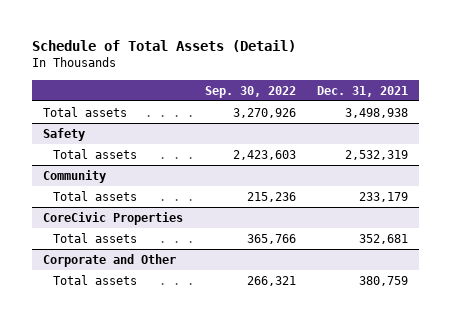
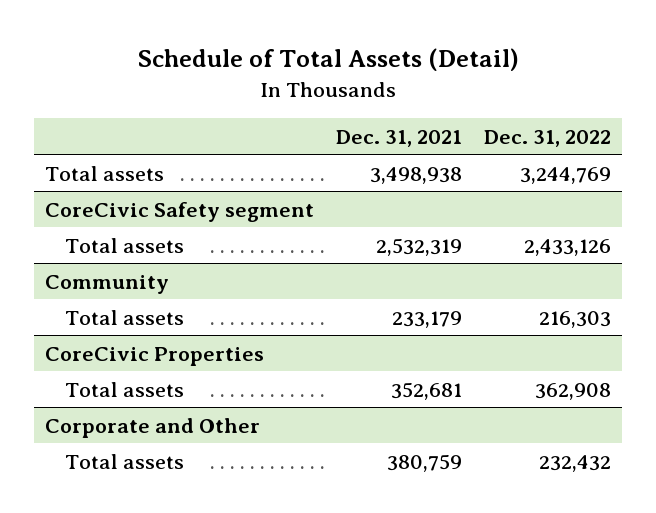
- | Sep. 30, 2022 | Dec. 31, 2021
+ | Dec. 31, 2021 | Dec. 31, 2022
- Safety
+ CoreCivic Safety segment

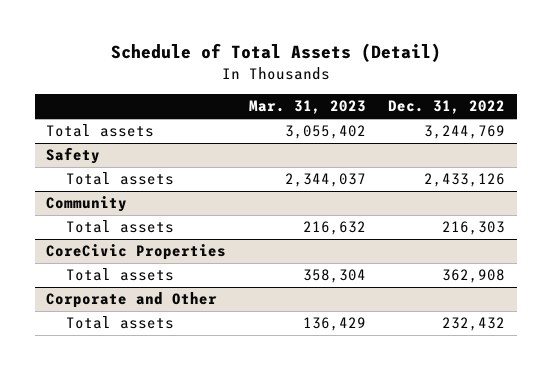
- | Dec. 31, 2021 | Dec. 31, 2022
+ | Mar. 31, 2023 | Dec. 31, 2022
- CoreCivic Safety segment
+ Safety

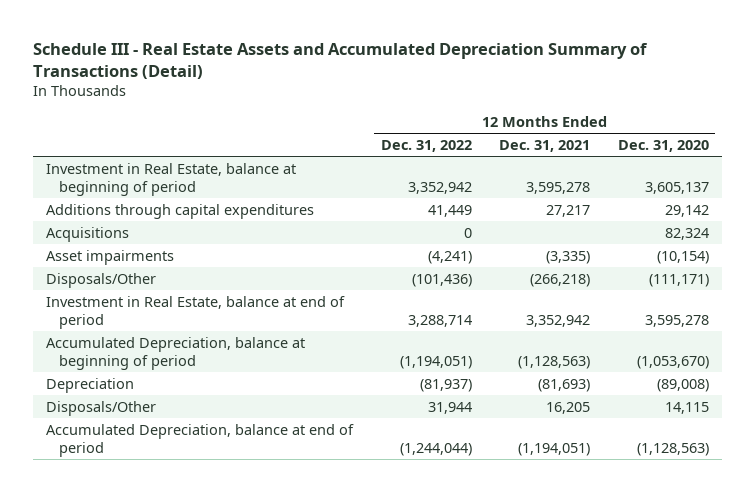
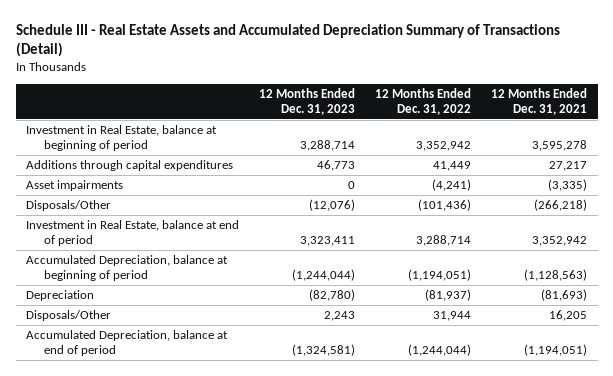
- | 12 Months Ended Dec. 31, 2022 | 12 Months Ended Dec. 31, 2021 | 12 Months Ended Dec. 31, 2020
+ | 12 Months Ended Dec. 31, 2023 | 12 Months Ended Dec. 31, 2022 | 12 Months Ended Dec. 31, 2021
- Acquisitions | 0 | | 82,324

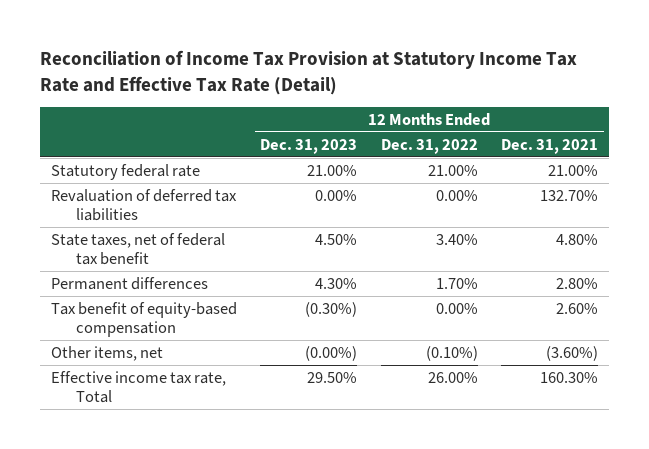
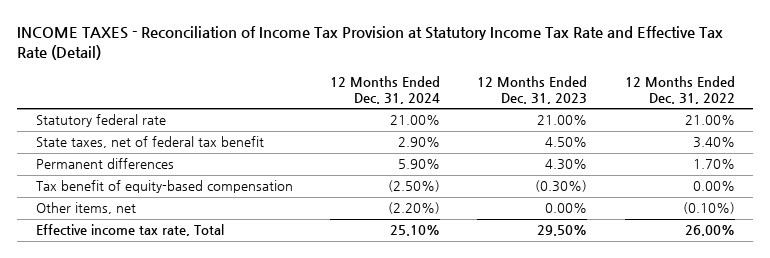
- Reconciliation of Income Tax Provision at Statutory Income Tax Rate and Effective Tax Rate (Detail)
+ INCOME TAXES - Reconciliation of Income Tax Provision at Statutory Income Tax Rate and Effective Tax Rate (Detail)
- | 12 Months Ended Dec. 31, 2023 | 12 Months Ended Dec. 31, 2022 | 12 Months Ended Dec. 31, 2021
+ | 12 Months Ended Dec. 31, 2024 | 12 Months Ended Dec. 31, 2023 | 12 Months Ended Dec. 31, 2022
- Revaluation of deferred tax liabilities | 0.00% | 0.00% | 132.70%
- Other items, net | (0.00%) | (0.10%) | (3.60%)
+ Other items, net | (2.20%) | 0.00% | (0.10%)

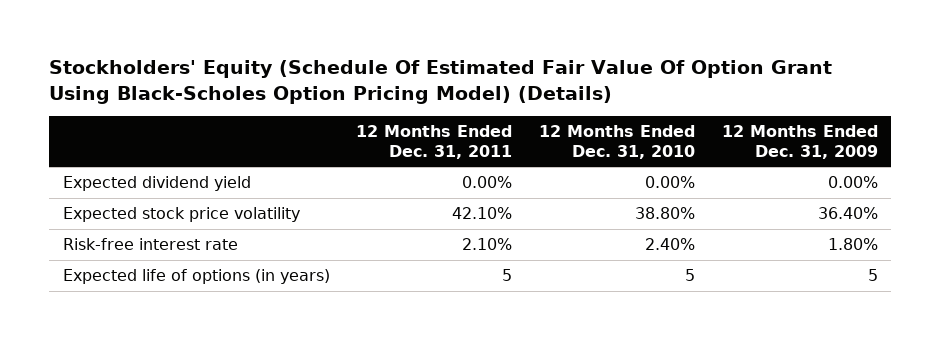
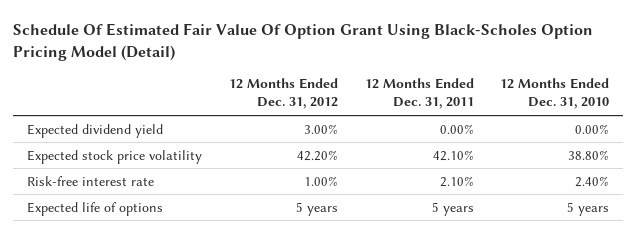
- Stockholders' Equity (Schedule Of Estimated Fair Value Of Option Grant Using Black-Scholes Option Pricing Model) (Details)
+ Schedule Of Estimated Fair Value Of Option Grant Using Black-Scholes Option Pricing Model (Detail)
- | 12 Months Ended Dec. 31, 2011 | 12 Months Ended Dec. 31, 2010 | 12 Months Ended Dec. 31, 2009
+ | 12 Months Ended Dec. 31, 2012 | 12 Months Ended Dec. 31, 2011 | 12 Months Ended Dec. 31, 2010
- Expected life of options (in years) | 5 | 5 | 5
+ Expected life of options | 5 years | 5 years | 5 years

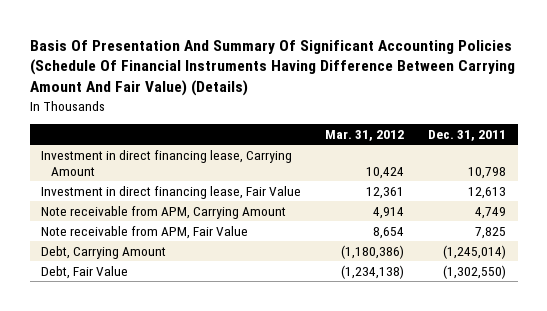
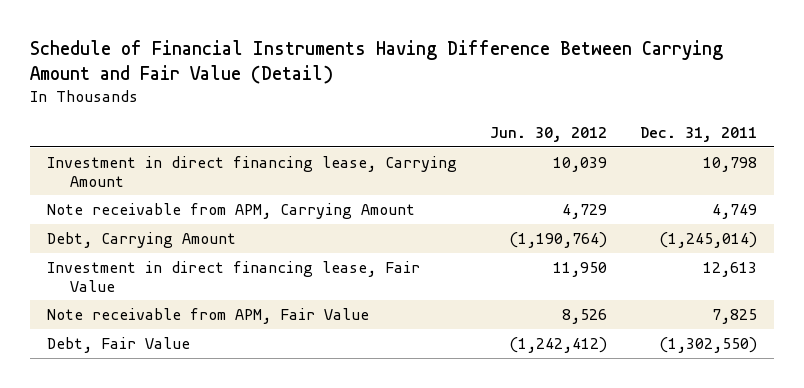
- Basis Of Presentation And Summary Of Significant Accounting Policies (Schedule Of Financial Instruments Having Difference Between Carrying Amount And Fair Value) (Details)
+ Schedule of Financial Instruments Having Difference Between Carrying Amount and Fair Value (Detail)
- | Mar. 31, 2012 | Dec. 31, 2011
+ | Jun. 30, 2012 | Dec. 31, 2011
moved down: Investment in direct financing lease, Fair Value | 11,950 | 12,613
moved down: Note receivable from APM, Fair Value | 8,526 | 7,825

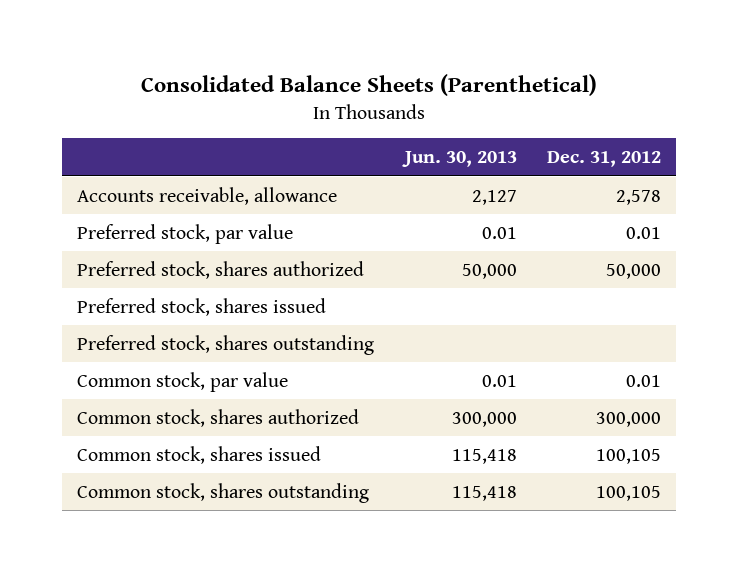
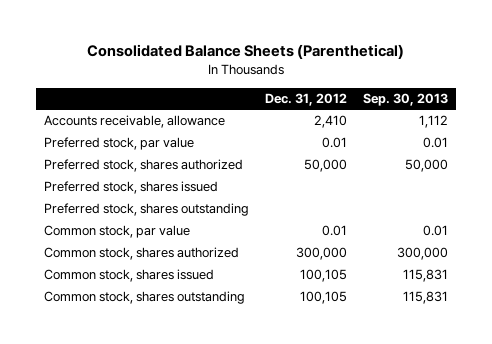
- | Jun. 30, 2013 | Dec. 31, 2012
+ | Dec. 31, 2012 | Sep. 30, 2013
- Accounts receivable, allowance | 2,127 | 2,578
+ Accounts receivable, allowance | 2,410 | 1,112

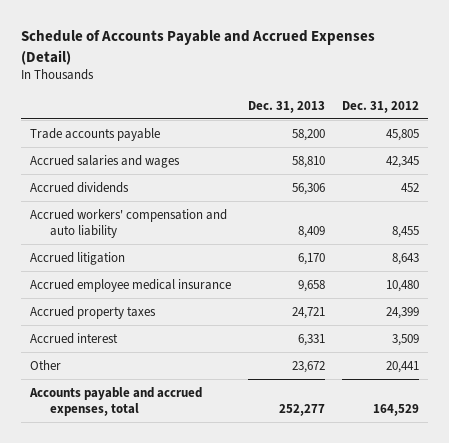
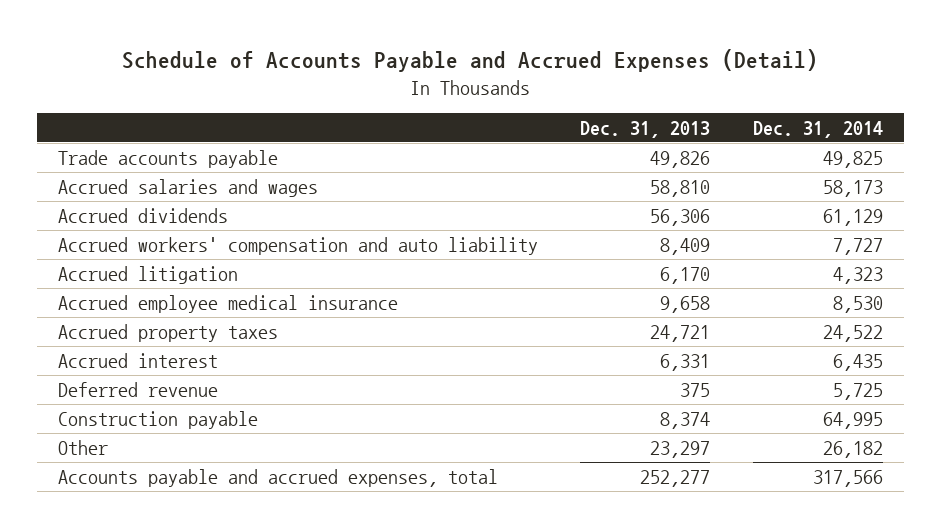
- | Dec. 31, 2013 | Dec. 31, 2012
+ | Dec. 31, 2013 | Dec. 31, 2014
- Trade accounts payable | 58,200 | 45,805
+ Trade accounts payable | 49,826 | 49,825
- Other | 23,672 | 20,441
+ Deferred revenue | 375 | 5,725
+ Construction payable | 8,374 | 64,995
+ Other | 23,297 | 26,182

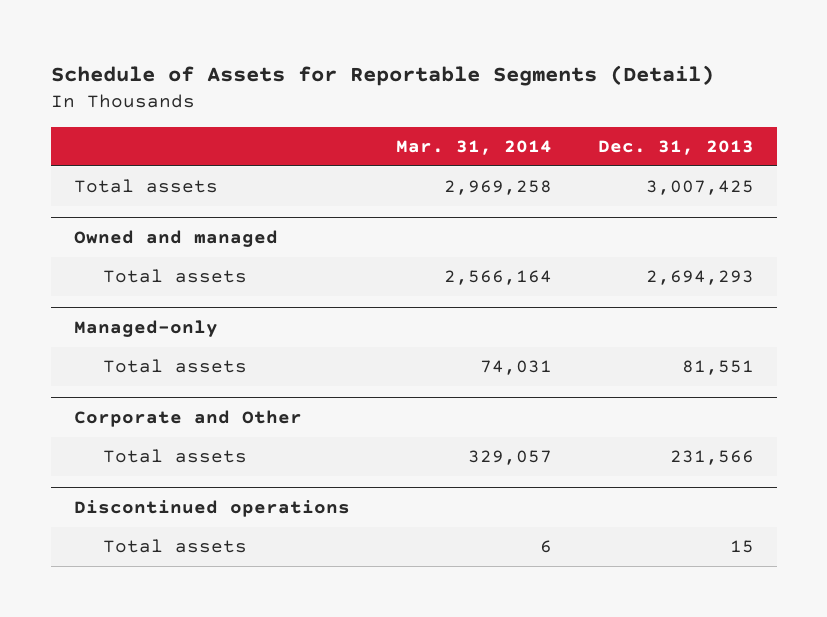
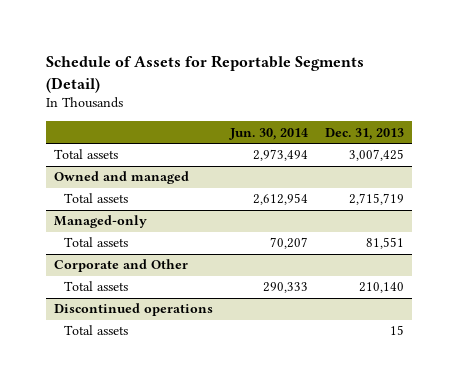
- | Mar. 31, 2014 | Dec. 31, 2013
+ | Jun. 30, 2014 | Dec. 31, 2013
@ Owned and managed
- Total assets | 2,566,164 | 2,694,293
+ Total assets | 2,612,954 | 2,715,719
@ Corporate and Other
- Total assets | 329,057 | 231,566
+ Total assets | 290,333 | 210,140

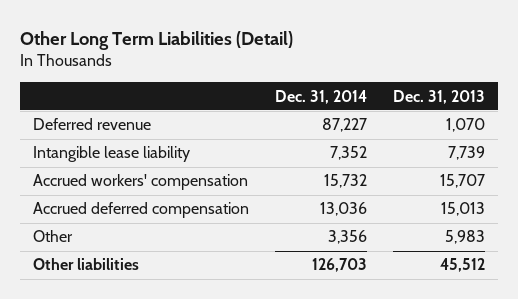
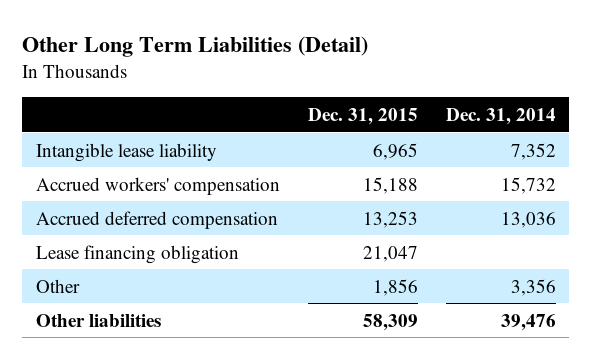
- | Dec. 31, 2014 | Dec. 31, 2013
+ | Dec. 31, 2015 | Dec. 31, 2014
- Deferred revenue | 87,227 | 1,070
+ Lease financing obligation | 21,047 |
- Other liabilities | 126,703 | 45,512
+ Other liabilities | 58,309 | 39,476

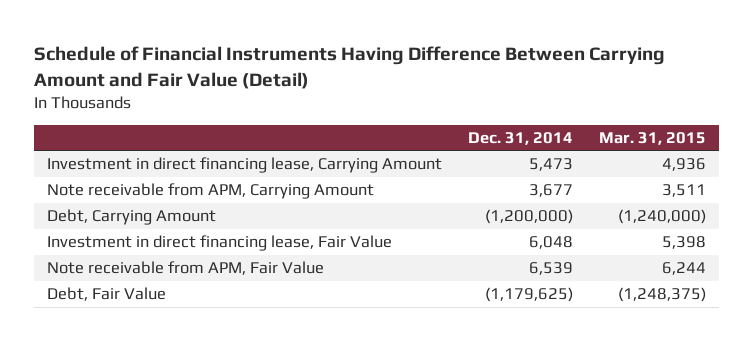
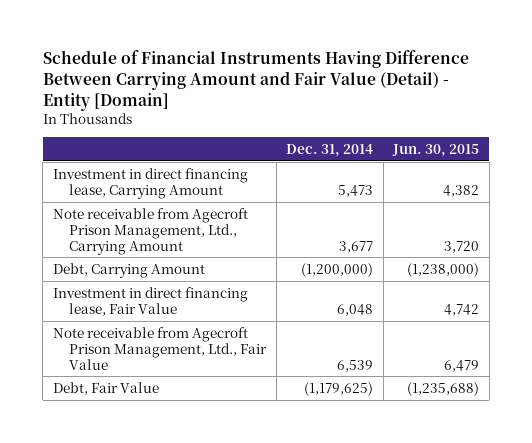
- Schedule of Financial Instruments Having Difference Between Carrying Amount and Fair Value (Detail)
+ Schedule of Financial Instruments Having Difference Between Carrying Amount and Fair Value (Detail) - Entity [Domain]
- | Dec. 31, 2014 | Mar. 31, 2015
+ | Dec. 31, 2014 | Jun. 30, 2015
- Note receivable from APM, Carrying Amount | 3,677 | 3,511
+ Note receivable from Agecroft Prison Management, Ltd., Carrying Amount | 3,677 | 3,720
- Note receivable from APM, Fair Value | 6,539 | 6,244
+ Note receivable from Agecroft Prison Management, Ltd., Fair Value | 6,539 | 6,479

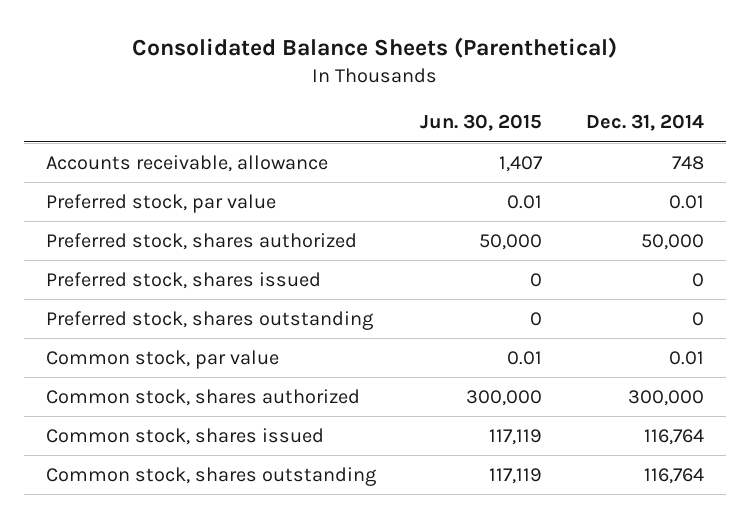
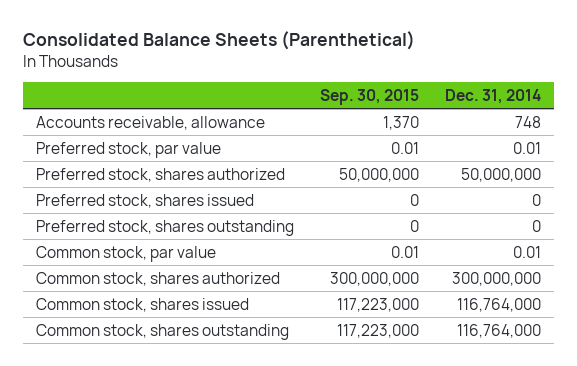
- | Jun. 30, 2015 | Dec. 31, 2014
+ | Sep. 30, 2015 | Dec. 31, 2014
- Preferred stock, shares authorized | 50,000 | 50,000
+ Preferred stock, shares authorized | 50,000,000 | 50,000,000
- Common stock, shares authorized | 300,000 | 300,000
- Common stock, shares issued | 117,119 | 116,764
- Common stock, shares outstanding | 117,119 | 116,764
+ Common stock, shares authorized | 300,000,000 | 300,000,000
+ Common stock, shares issued | 117,223,000 | 116,764,000
+ Common stock, shares outstanding | 117,223,000 | 116,764,000

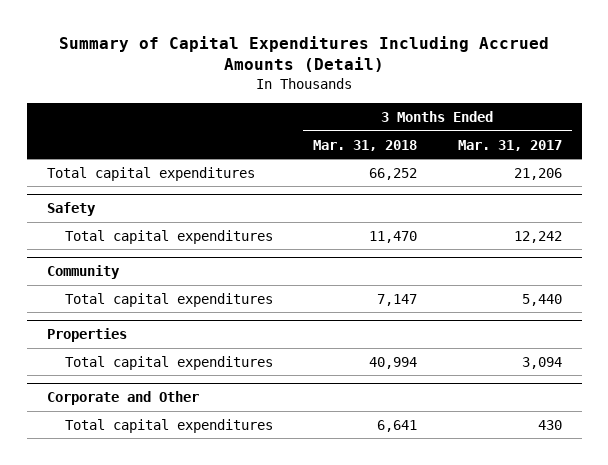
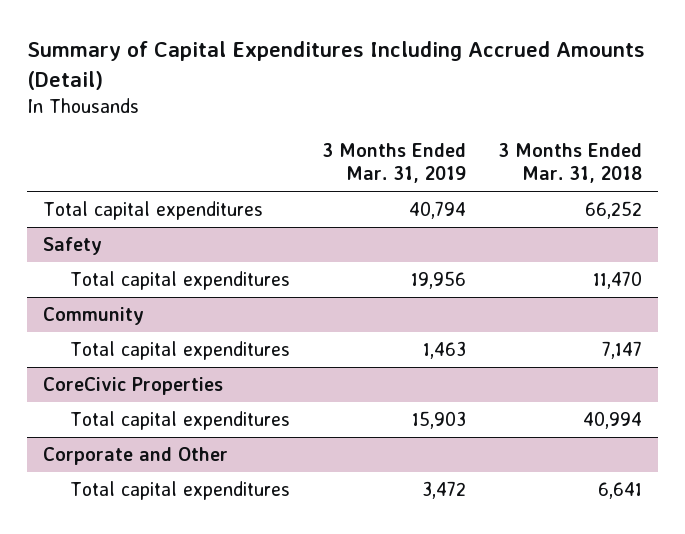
- | 3 Months Ended Mar. 31, 2018 | 3 Months Ended Mar. 31, 2017
+ | 3 Months Ended Mar. 31, 2019 | 3 Months Ended Mar. 31, 2018
- Properties
+ CoreCivic Properties

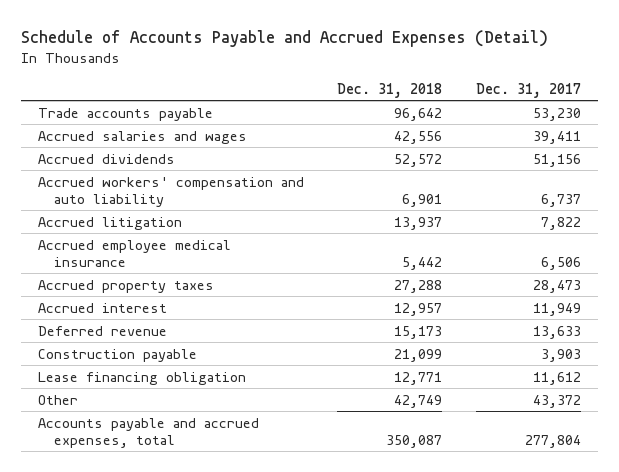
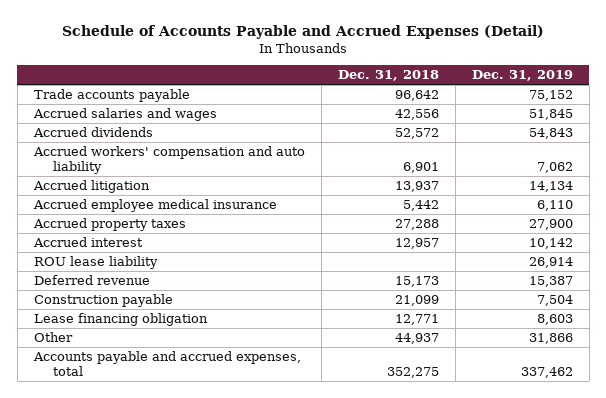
- | Dec. 31, 2018 | Dec. 31, 2017
+ | Dec. 31, 2018 | Dec. 31, 2019
+ ROU lease liability | | 26,914
- Other | 42,749 | 43,372
- Accounts payable and accrued expenses, total | 350,087 | 277,804
+ Other | 44,937 | 31,866
+ Accounts payable and accrued expenses, total | 352,275 | 337,462

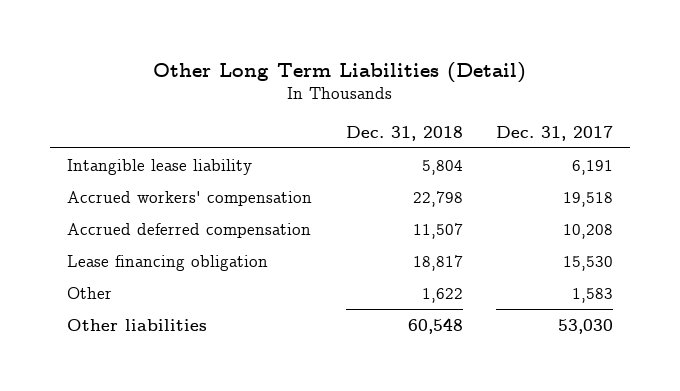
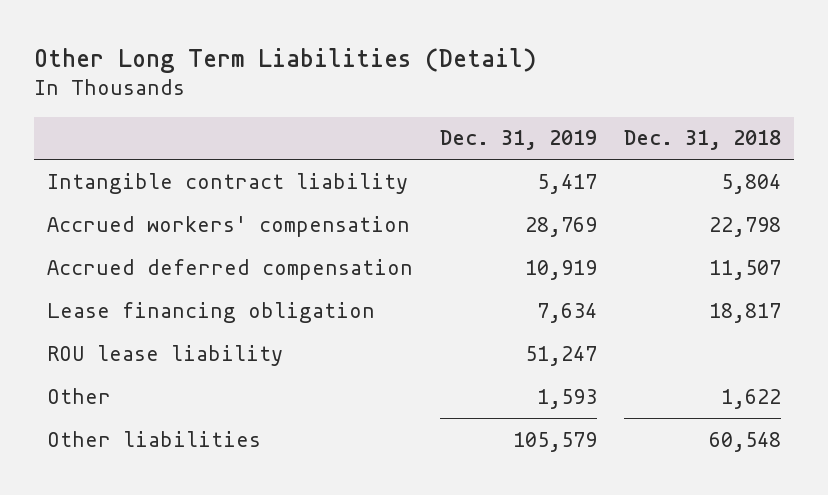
- | Dec. 31, 2018 | Dec. 31, 2017
+ | Dec. 31, 2019 | Dec. 31, 2018
- Intangible lease liability | 5,804 | 6,191
+ Intangible contract liability | 5,417 | 5,804
+ ROU lease liability | 51,247 |

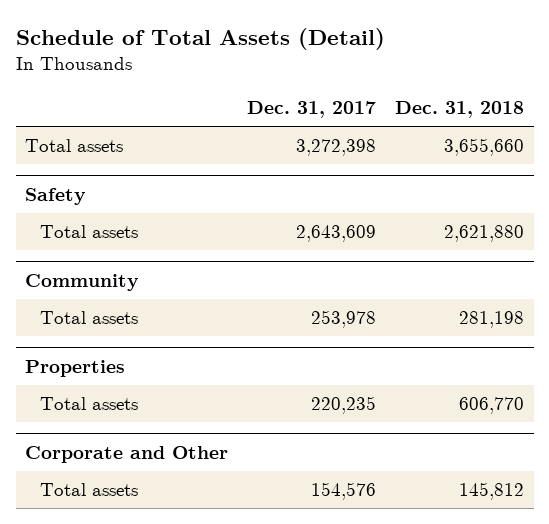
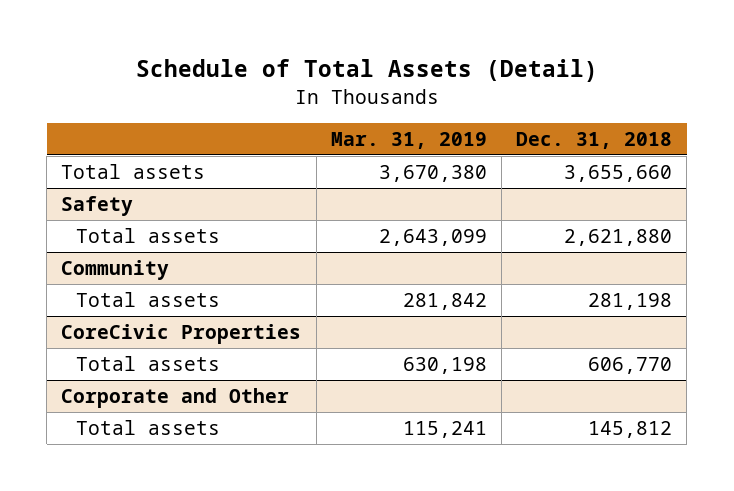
- | Dec. 31, 2017 | Dec. 31, 2018
+ | Mar. 31, 2019 | Dec. 31, 2018
- Properties
+ CoreCivic Properties

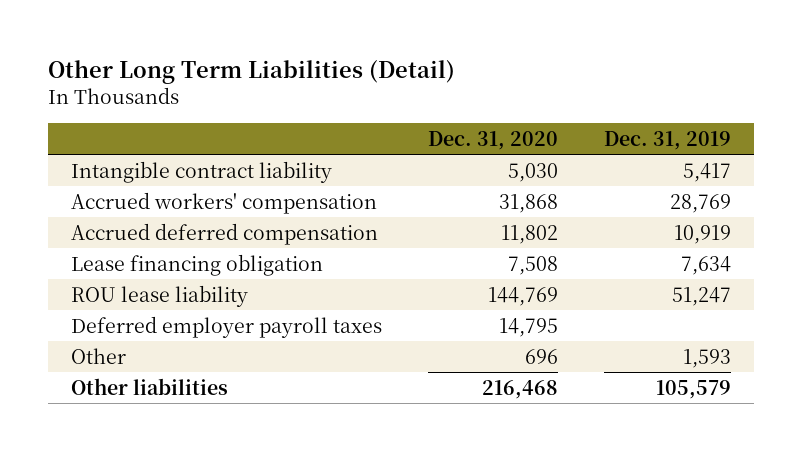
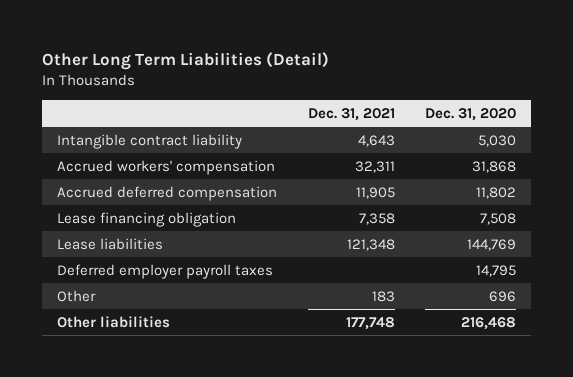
- | Dec. 31, 2020 | Dec. 31, 2019
+ | Dec. 31, 2021 | Dec. 31, 2020
- ROU lease liability | 144,769 | 51,247
+ Lease liabilities | 121,348 | 144,769

